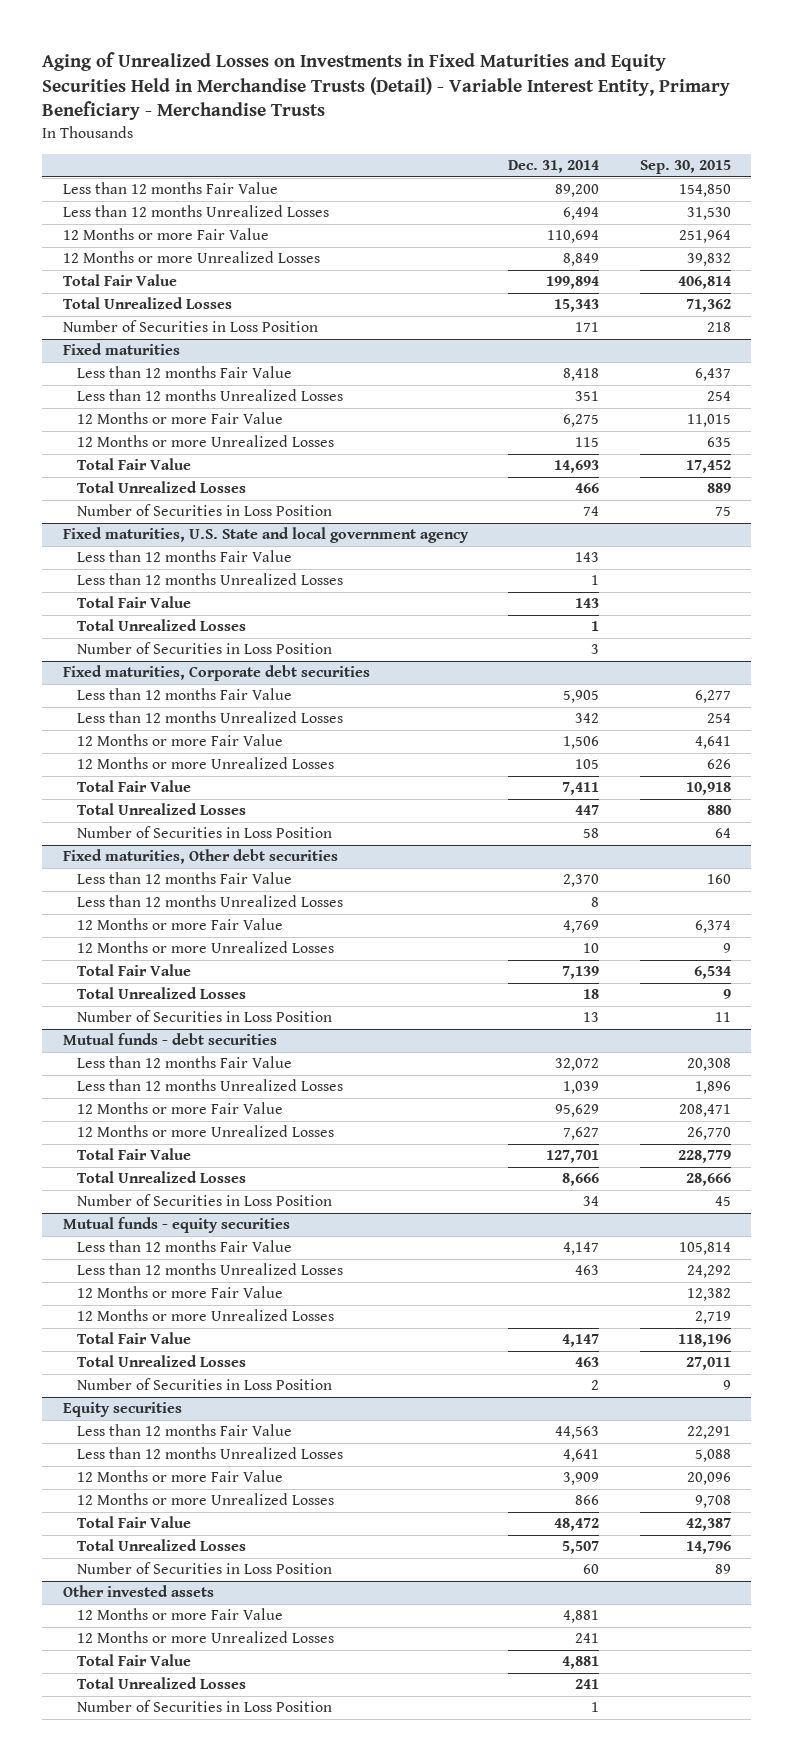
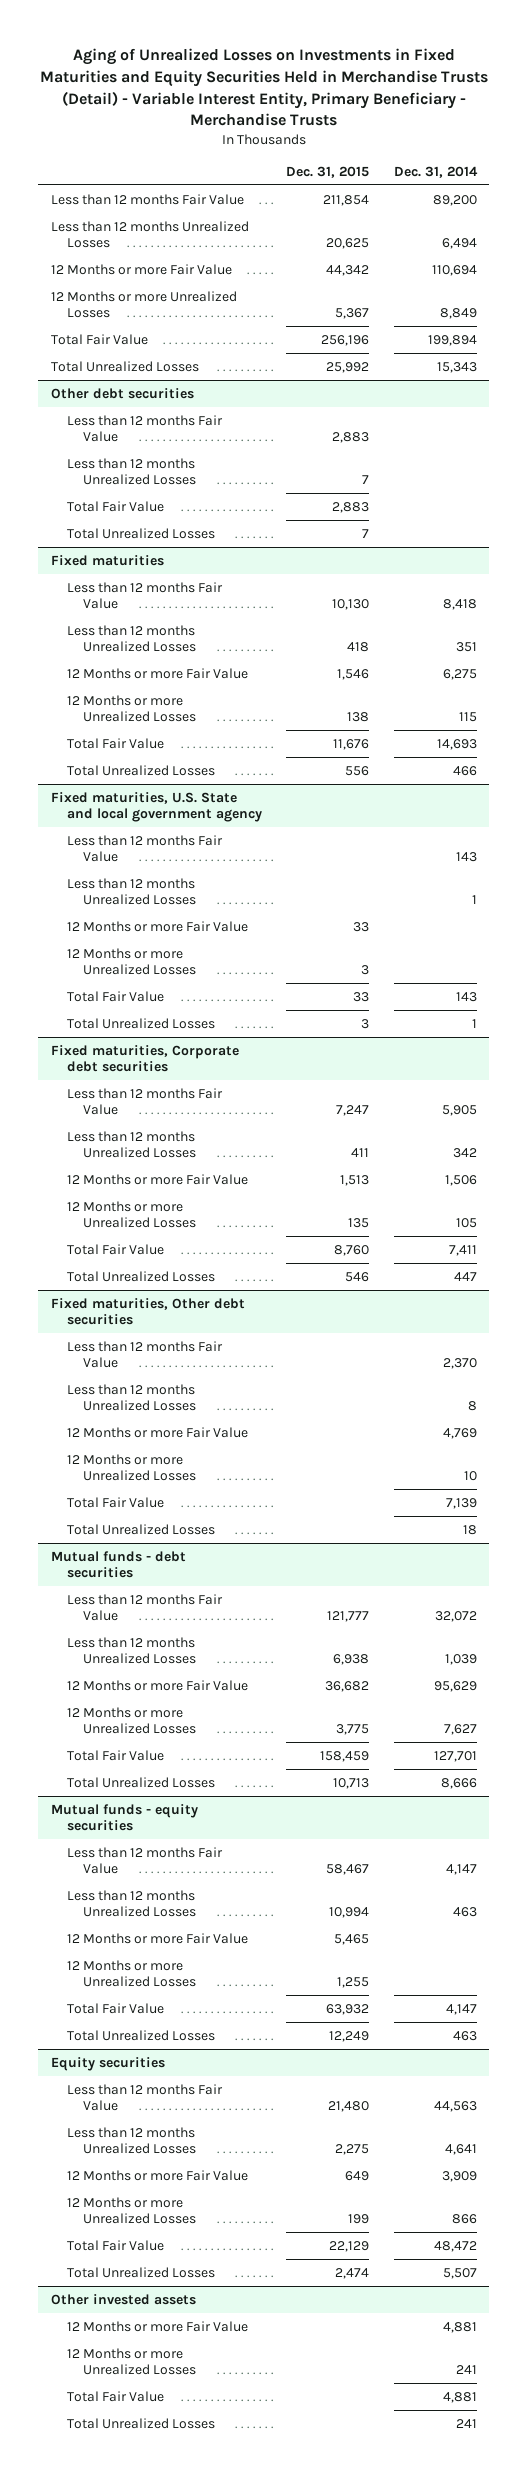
- | Dec. 31, 2014 | Sep. 30, 2015
+ | Dec. 31, 2015 | Dec. 31, 2014
- Number of Securities in Loss Position | 171 | 218
+ Other debt securities
+ Less than 12 months Fair Value | 2,883 |
+ Less than 12 months Unrealized Losses | 7 |
+ Total Fair Value | 2,883 |
+ Total Unrealized Losses | 7 |
@ Fixed maturities
- Number of Securities in Loss Position | 74 | 75
@ Fixed maturities, U.S. State and local government agency
+ 12 Months or more Fair Value | 33 |
+ 12 Months or more Unrealized Losses | 3 |
- Number of Securities in Loss Position | 3 |
@ Fixed maturities, Corporate debt securities
- Number of Securities in Loss Position | 58 | 64
@ Fixed maturities, Other debt securities
- Number of Securities in Loss Position | 13 | 11
@ Mutual funds - debt securities
- Number of Securities in Loss Position | 34 | 45
@ Mutual funds - equity securities
- Number of Securities in Loss Position | 2 | 9
@ Equity securities
- Number of Securities in Loss Position | 60 | 89
@ Other invested assets
- Number of Securities in Loss Position | 1 |

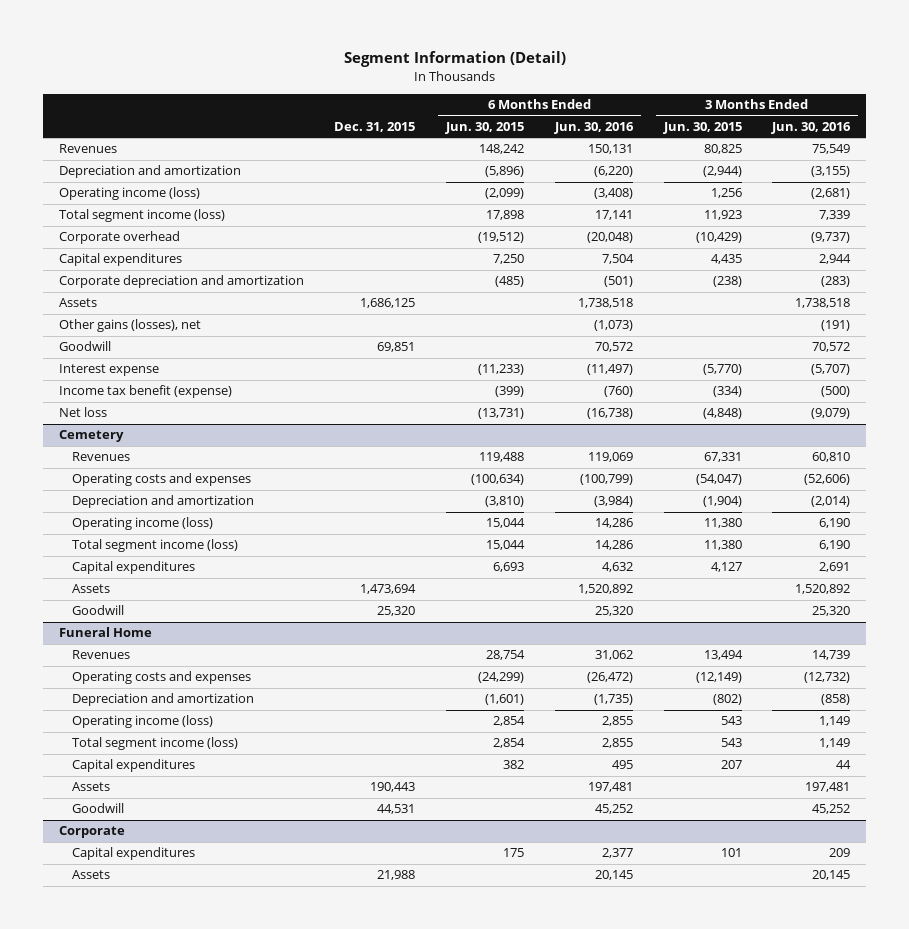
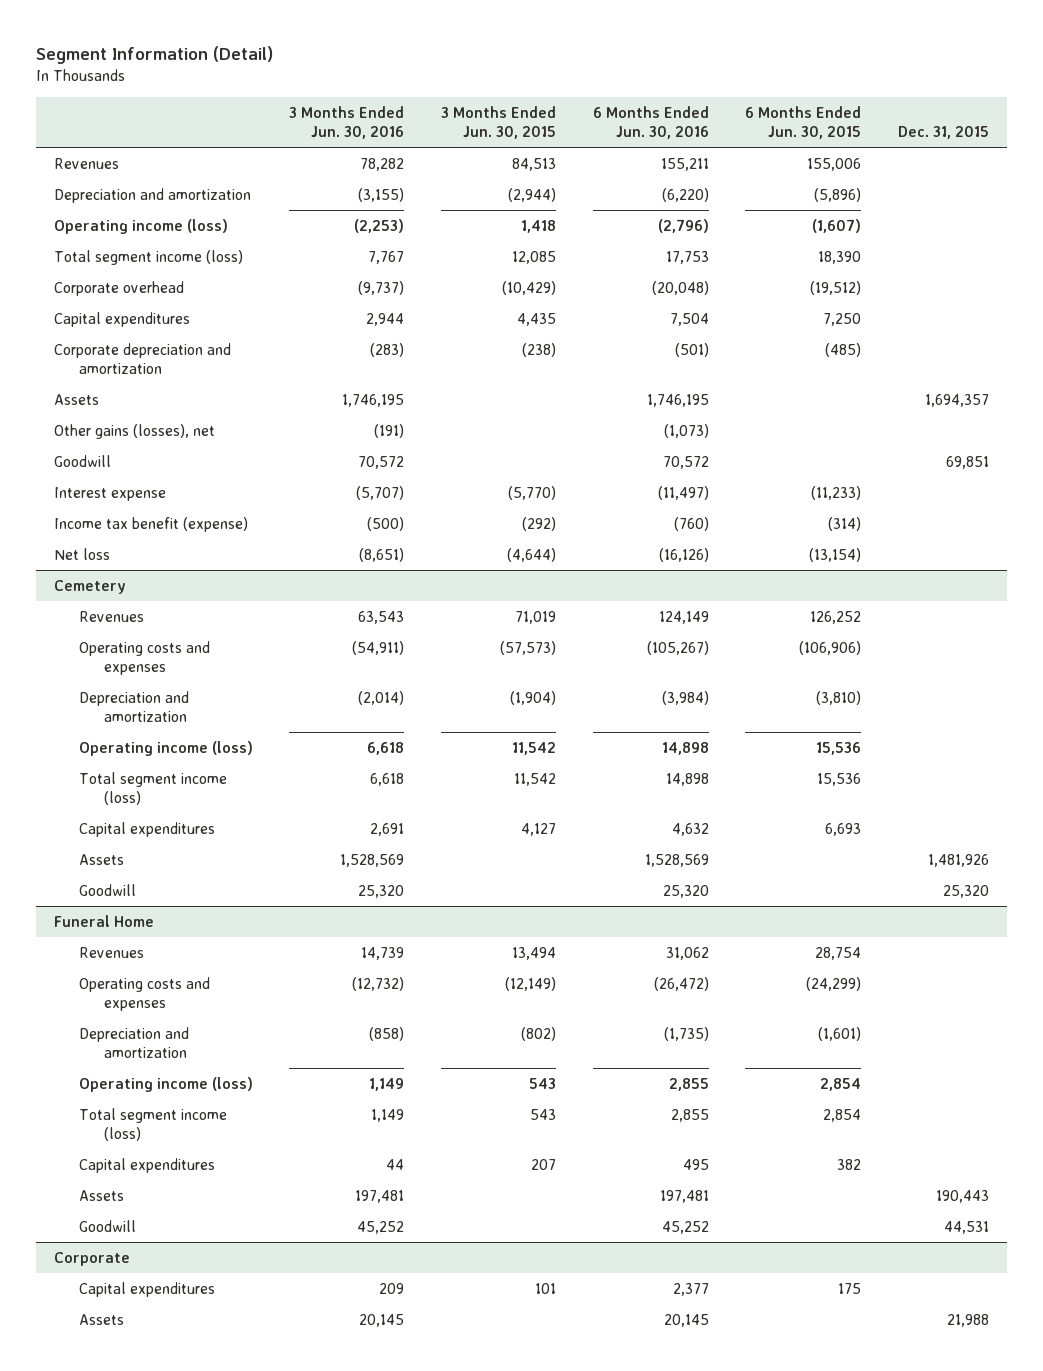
- | Dec. 31, 2015 | 6 Months Ended Jun. 30, 2015 | 6 Months Ended Jun. 30, 2016 | 3 Months Ended Jun. 30, 2015 | 3 Months Ended Jun. 30, 2016
+ | 3 Months Ended Jun. 30, 2016 | 3 Months Ended Jun. 30, 2015 | 6 Months Ended Jun. 30, 2016 | 6 Months Ended Jun. 30, 2015 | Dec. 31, 2015
- Revenues | | 148,242 | 150,131 | 80,825 | 75,549
+ Revenues | 78,282 | 84,513 | 155,211 | 155,006 |
- Operating income (loss) | | (2,099) | (3,408) | 1,256 | (2,681)
- Total segment income (loss) | | 17,898 | 17,141 | 11,923 | 7,339
+ Operating income (loss) | (2,253) | 1,418 | (2,796) | (1,607) |
+ Total segment income (loss) | 7,767 | 12,085 | 17,753 | 18,390 |
- Assets | 1,686,125 | | 1,738,518 | | 1,738,518
+ Assets | 1,746,195 | | 1,746,195 | | 1,694,357
- Income tax benefit (expense) | | (399) | (760) | (334) | (500)
- Net loss | | (13,731) | (16,738) | (4,848) | (9,079)
+ Income tax benefit (expense) | (500) | (292) | (760) | (314) |
+ Net loss | (8,651) | (4,644) | (16,126) | (13,154) |
@ Cemetery
- Revenues | | 119,488 | 119,069 | 67,331 | 60,810
- Operating costs and expenses | | (100,634) | (100,799) | (54,047) | (52,606)
+ Revenues | 63,543 | 71,019 | 124,149 | 126,252 |
+ Operating costs and expenses | (54,911) | (57,573) | (105,267) | (106,906) |
- Operating income (loss) | | 15,044 | 14,286 | 11,380 | 6,190
- Total segment income (loss) | | 15,044 | 14,286 | 11,380 | 6,190
+ Operating income (loss) | 6,618 | 11,542 | 14,898 | 15,536 |
+ Total segment income (loss) | 6,618 | 11,542 | 14,898 | 15,536 |
- Assets | 1,473,694 | | 1,520,892 | | 1,520,892
+ Assets | 1,528,569 | | 1,528,569 | | 1,481,926

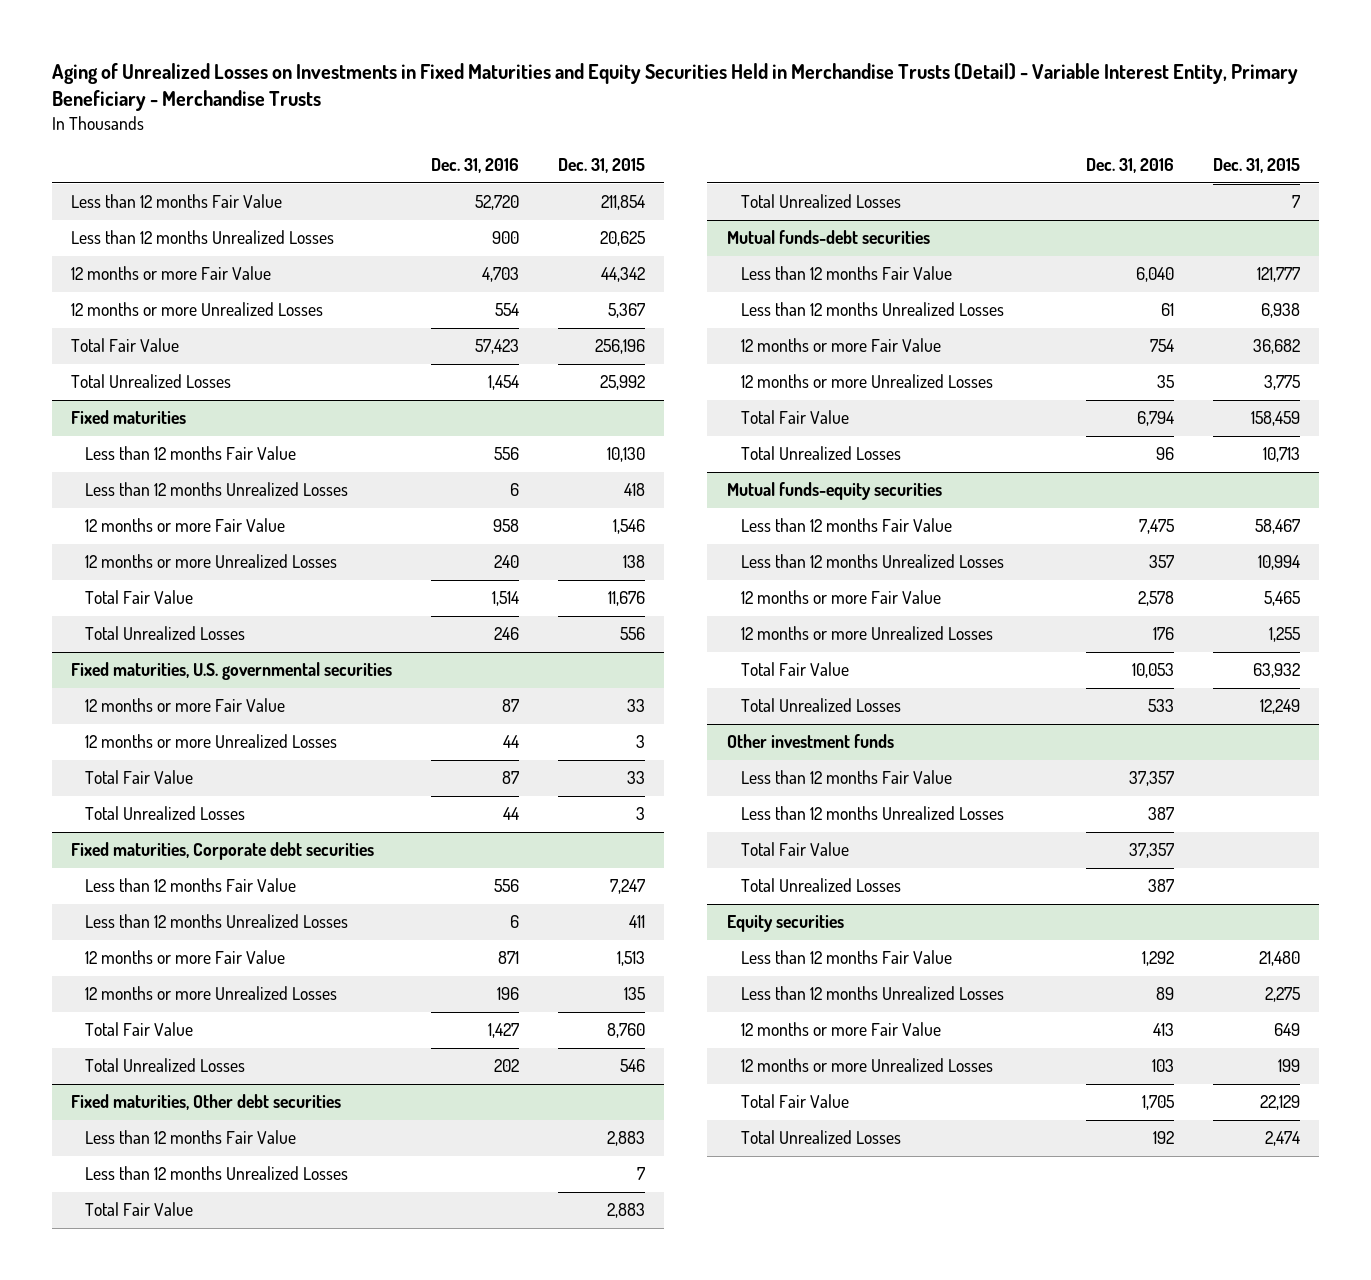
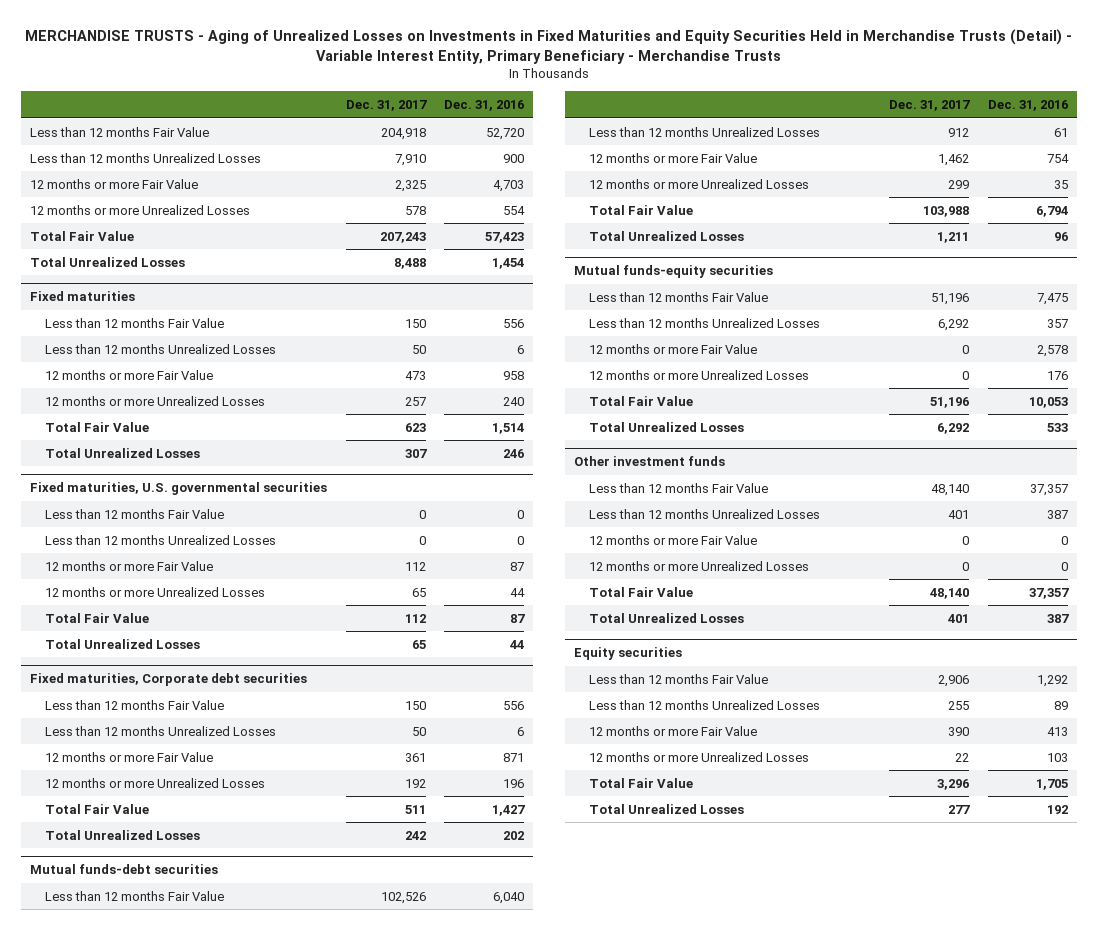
- Aging of Unrealized Losses on Investments in Fixed Maturities and Equity Securities Held in Merchandise Trusts (Detail) - Variable Interest Entity, Primary Beneficiary - Merchandise Trusts
+ MERCHANDISE TRUSTS - Aging of Unrealized Losses on Investments in Fixed Maturities and Equity Securities Held in Merchandise Trusts (Detail) - Variable Interest Entity, Primary Beneficiary - Merchandise Trusts
- | Dec. 31, 2016 | Dec. 31, 2015
+ | Dec. 31, 2017 | Dec. 31, 2016
@ Fixed maturities, U.S. governmental securities
+ Less than 12 months Fair Value | 0 | 0
+ Less than 12 months Unrealized Losses | 0 | 0
- Fixed maturities, Other debt securities
- Less than 12 months Fair Value | | 2,883
- Less than 12 months Unrealized Losses | | 7
- Total Fair Value | | 2,883
- Total Unrealized Losses | | 7
@ Other investment funds
+ 12 months or more Fair Value | 0 | 0
+ 12 months or more Unrealized Losses | 0 | 0

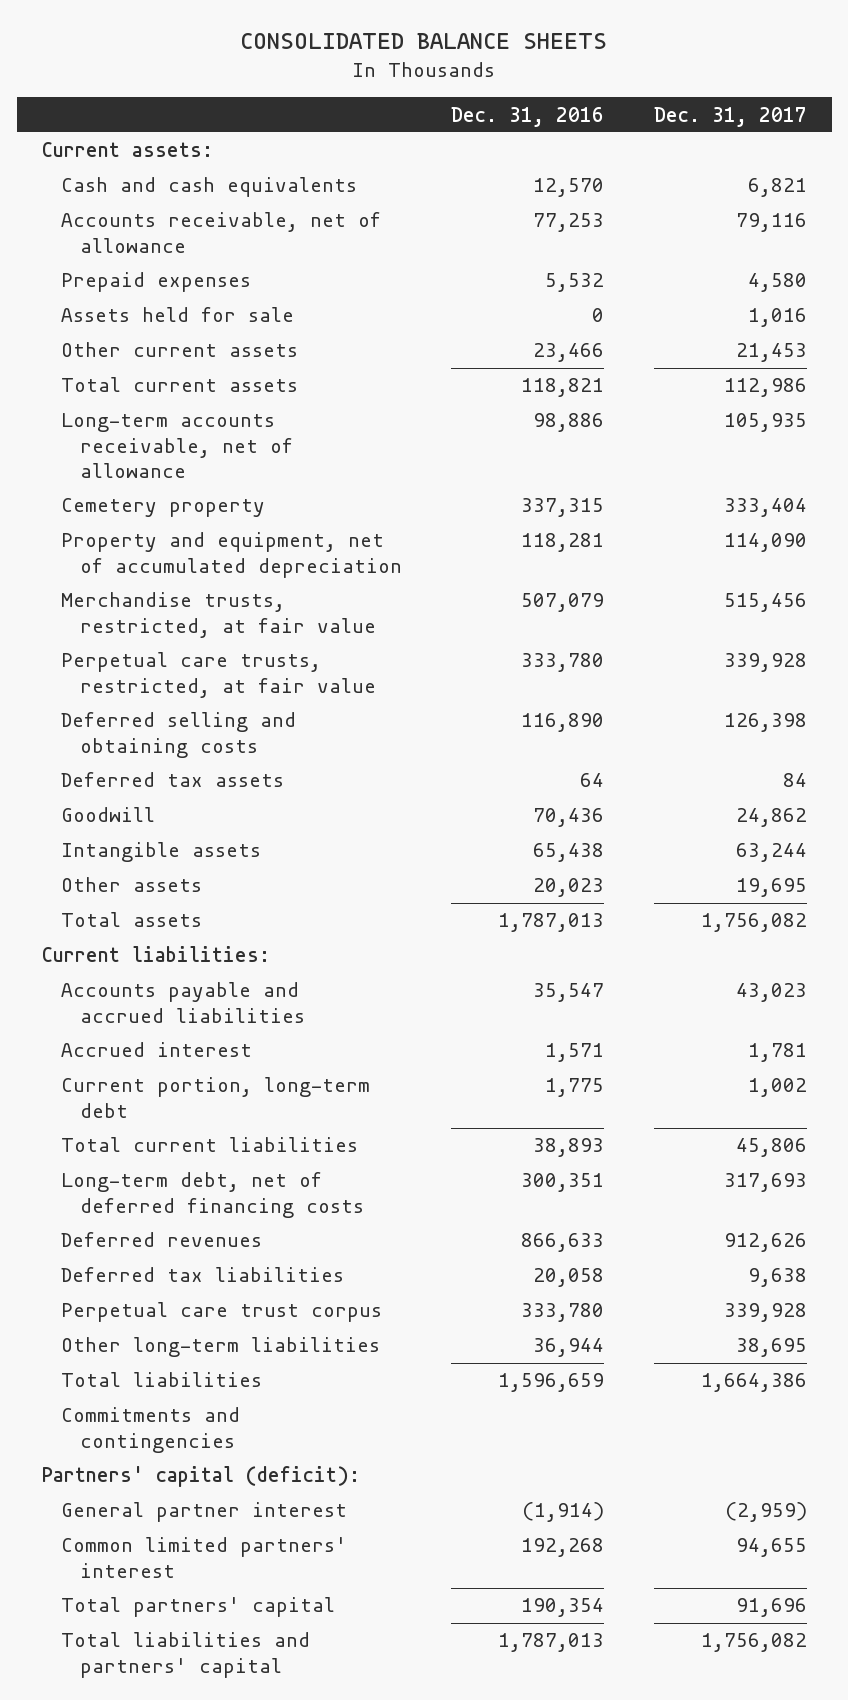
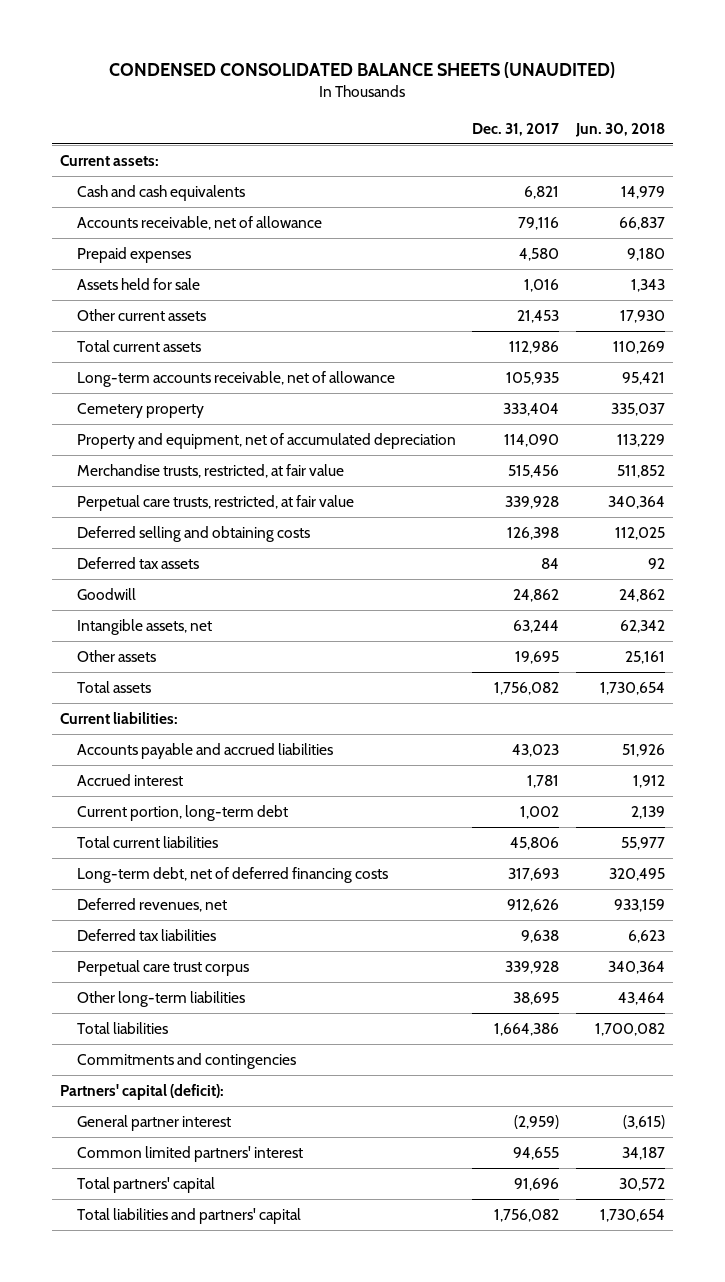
- CONSOLIDATED BALANCE SHEETS
+ CONDENSED CONSOLIDATED BALANCE SHEETS (UNAUDITED)
- | Dec. 31, 2016 | Dec. 31, 2017
+ | Dec. 31, 2017 | Jun. 30, 2018
- Intangible assets | 65,438 | 63,244
+ Intangible assets, net | 63,244 | 62,342
- Deferred revenues | 866,633 | 912,626
+ Deferred revenues, net | 912,626 | 933,159

